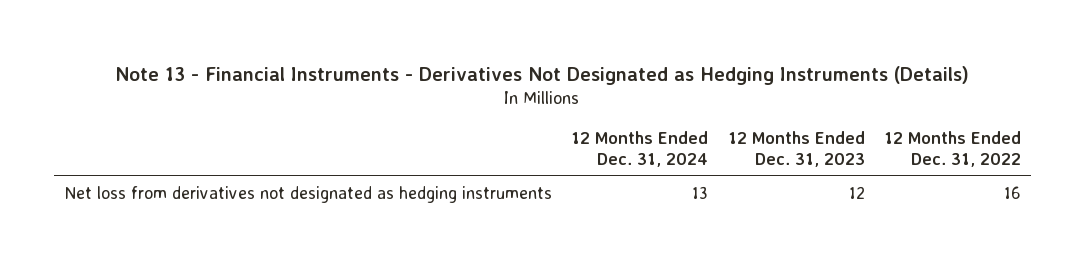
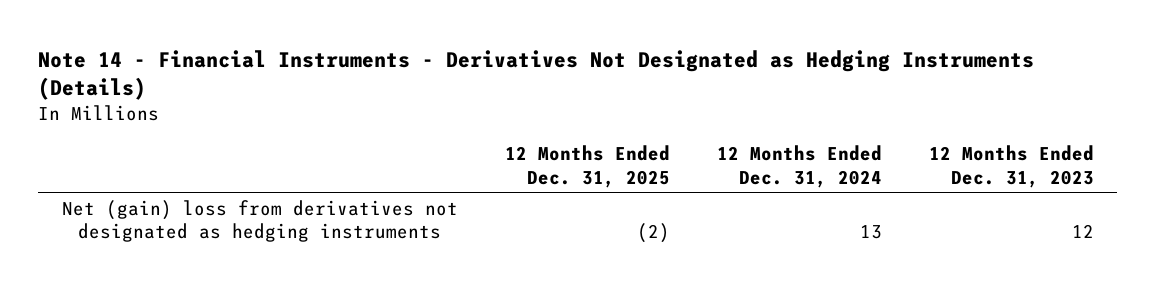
- Note 13 - Financial Instruments - Derivatives Not Designated as Hedging Instruments (Details)
+ Note 14 - Financial Instruments - Derivatives Not Designated as Hedging Instruments (Details)
- | 12 Months Ended Dec. 31, 2024 | 12 Months Ended Dec. 31, 2023 | 12 Months Ended Dec. 31, 2022
+ | 12 Months Ended Dec. 31, 2025 | 12 Months Ended Dec. 31, 2024 | 12 Months Ended Dec. 31, 2023
- Net loss from derivatives not designated as hedging instruments | 13 | 12 | 16
+ Net (gain) loss from derivatives not designated as hedging instruments | (2) | 13 | 12

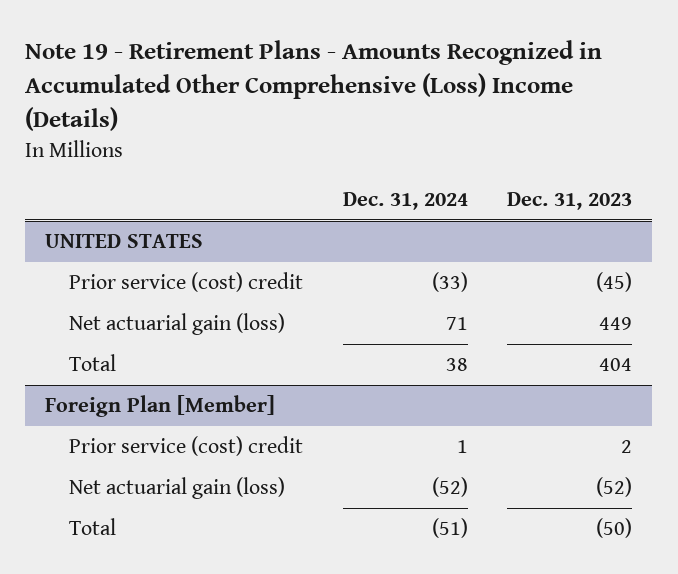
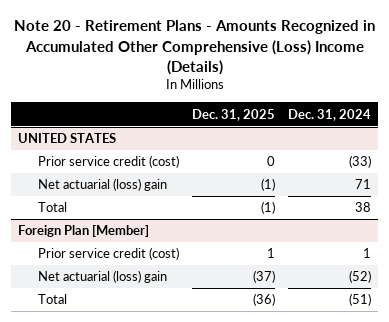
- Note 19 - Retirement Plans - Amounts Recognized in Accumulated Other Comprehensive (Loss) Income (Details)
+ Note 20 - Retirement Plans - Amounts Recognized in Accumulated Other Comprehensive (Loss) Income (Details)
- | Dec. 31, 2024 | Dec. 31, 2023
+ | Dec. 31, 2025 | Dec. 31, 2024
@ UNITED STATES
- Prior service (cost) credit | (33) | (45)
- Net actuarial gain (loss) | 71 | 449
+ Prior service credit (cost) | 0 | (33)
+ Net actuarial (loss) gain | (1) | 71
@ Foreign Plan [Member]
- Prior service (cost) credit | 1 | 2
- Net actuarial gain (loss) | (52) | (52)
+ Prior service credit (cost) | 1 | 1
+ Net actuarial (loss) gain | (37) | (52)

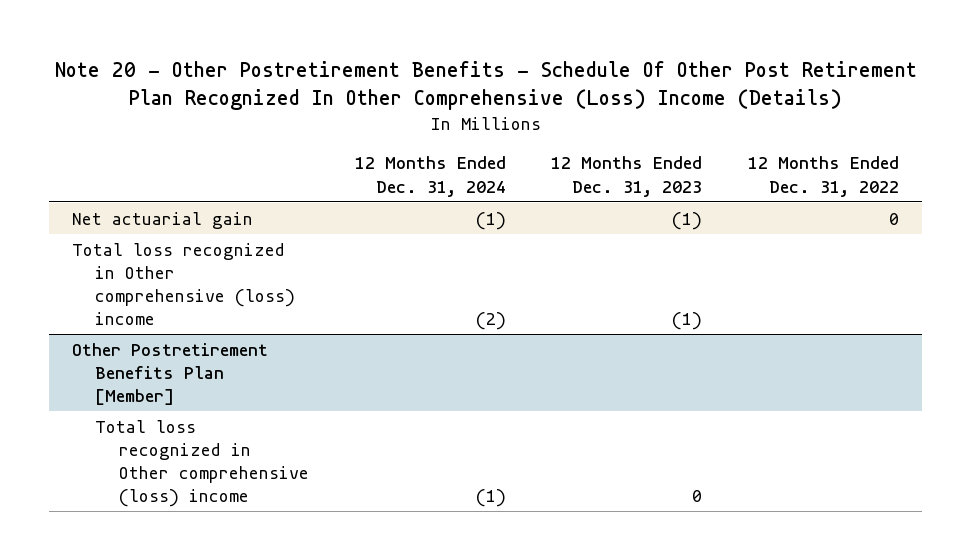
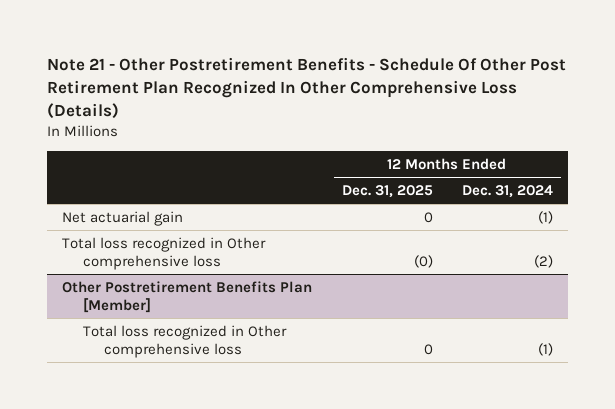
- Note 20 - Other Postretirement Benefits - Schedule Of Other Post Retirement Plan Recognized In Other Comprehensive (Loss) Income (Details)
+ Note 21 - Other Postretirement Benefits - Schedule Of Other Post Retirement Plan Recognized In Other Comprehensive Loss (Details)
- | 12 Months Ended Dec. 31, 2024 | 12 Months Ended Dec. 31, 2023 | 12 Months Ended Dec. 31, 2022
+ | 12 Months Ended Dec. 31, 2025 | 12 Months Ended Dec. 31, 2024
- Total loss recognized in Other comprehensive (loss) income | (2) | (1) |
+ Total loss recognized in Other comprehensive loss | (0) | (2)
@ Other Postretirement Benefits Plan [Member]
- Total loss recognized in Other comprehensive (loss) income | (1) | 0 |
+ Total loss recognized in Other comprehensive loss | 0 | (1)

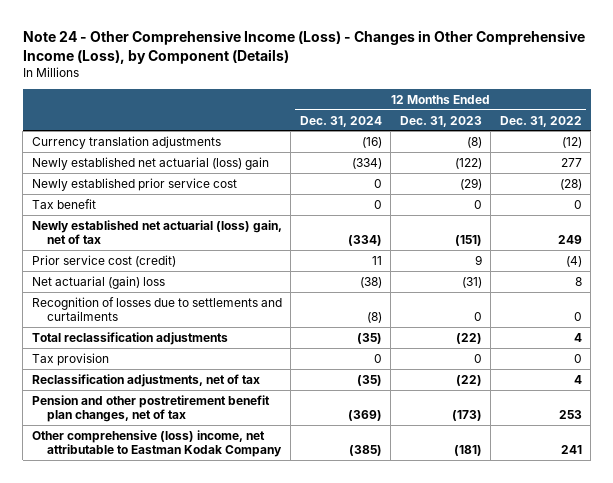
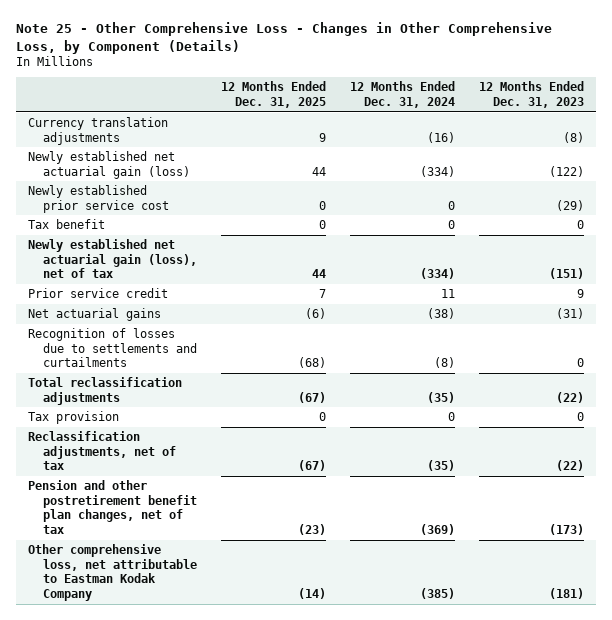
- Note 24 - Other Comprehensive Income (Loss) - Changes in Other Comprehensive Income (Loss), by Component (Details)
+ Note 25 - Other Comprehensive Loss - Changes in Other Comprehensive Loss, by Component (Details)
- | 12 Months Ended Dec. 31, 2024 | 12 Months Ended Dec. 31, 2023 | 12 Months Ended Dec. 31, 2022
+ | 12 Months Ended Dec. 31, 2025 | 12 Months Ended Dec. 31, 2024 | 12 Months Ended Dec. 31, 2023
- Newly established net actuarial (loss) gain | (334) | (122) | 277
+ Newly established net actuarial gain (loss) | 44 | (334) | (122)
- Newly established net actuarial (loss) gain, net of tax | (334) | (151) | 249
- Prior service cost (credit) | 11 | 9 | (4)
- Net actuarial (gain) loss | (38) | (31) | 8
+ Newly established net actuarial gain (loss), net of tax | 44 | (334) | (151)
+ Prior service credit | 7 | 11 | 9
+ Net actuarial gains | (6) | (38) | (31)
- Other comprehensive (loss) income, net attributable to Eastman Kodak Company | (385) | (181) | 241
+ Other comprehensive loss, net attributable to Eastman Kodak Company | (14) | (385) | (181)

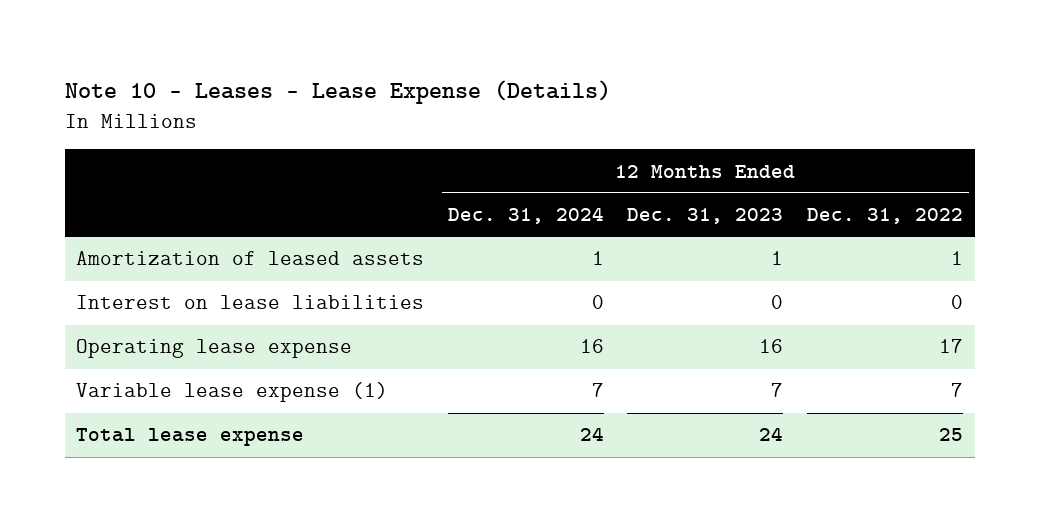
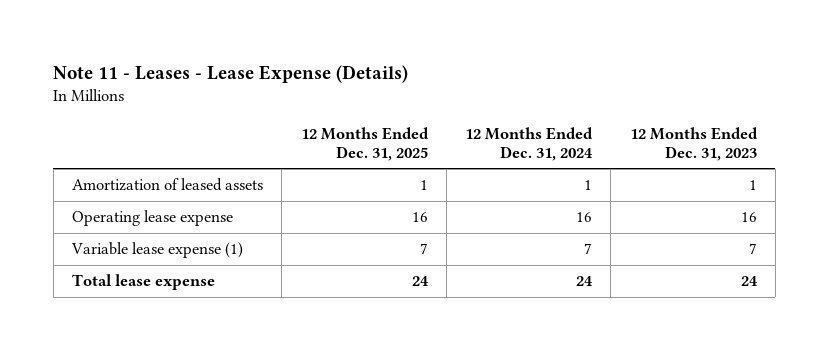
- Note 10 - Leases - Lease Expense (Details)
+ Note 11 - Leases - Lease Expense (Details)
- | 12 Months Ended Dec. 31, 2024 | 12 Months Ended Dec. 31, 2023 | 12 Months Ended Dec. 31, 2022
+ | 12 Months Ended Dec. 31, 2025 | 12 Months Ended Dec. 31, 2024 | 12 Months Ended Dec. 31, 2023
- Interest on lease liabilities | 0 | 0 | 0

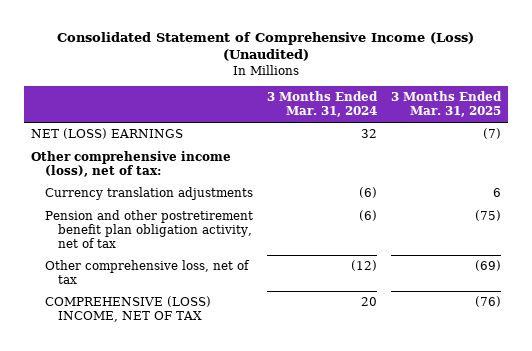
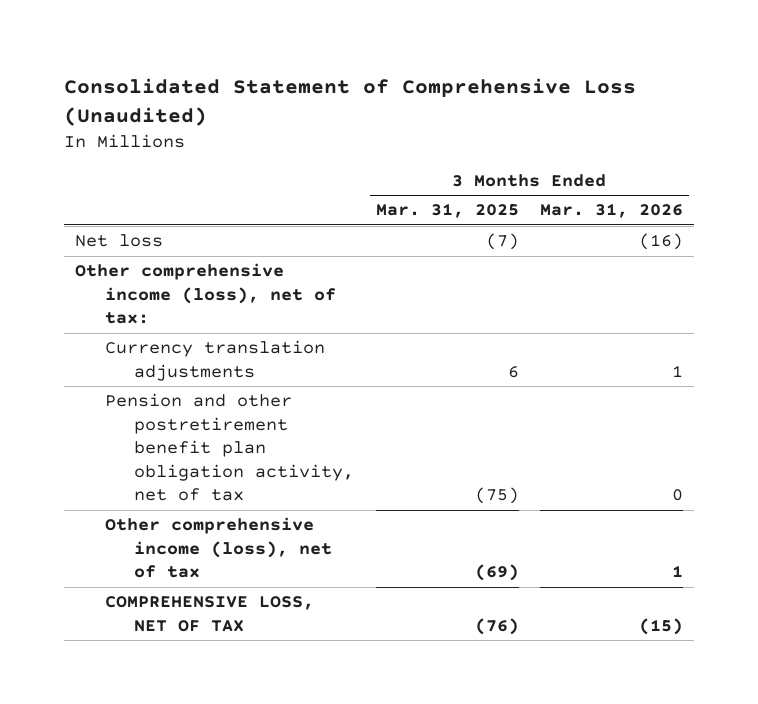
- Consolidated Statement of Comprehensive Income (Loss) (Unaudited)
+ Consolidated Statement of Comprehensive Loss (Unaudited)
- | 3 Months Ended Mar. 31, 2024 | 3 Months Ended Mar. 31, 2025
+ | 3 Months Ended Mar. 31, 2025 | 3 Months Ended Mar. 31, 2026
- NET (LOSS) EARNINGS | 32 | (7)
+ Net loss | (7) | (16)
- Other comprehensive loss, net of tax | (12) | (69)
- COMPREHENSIVE (LOSS) INCOME, NET OF TAX | 20 | (76)
+ Other comprehensive income (loss), net of tax | (69) | 1
+ COMPREHENSIVE LOSS, NET OF TAX | (76) | (15)

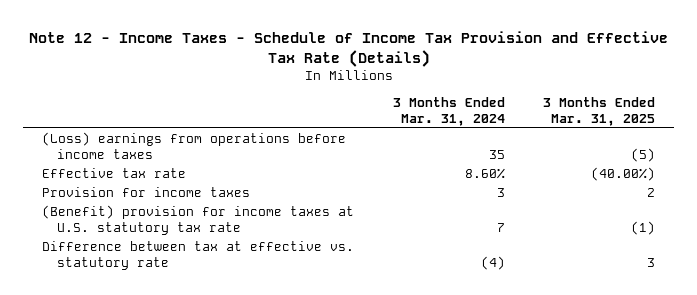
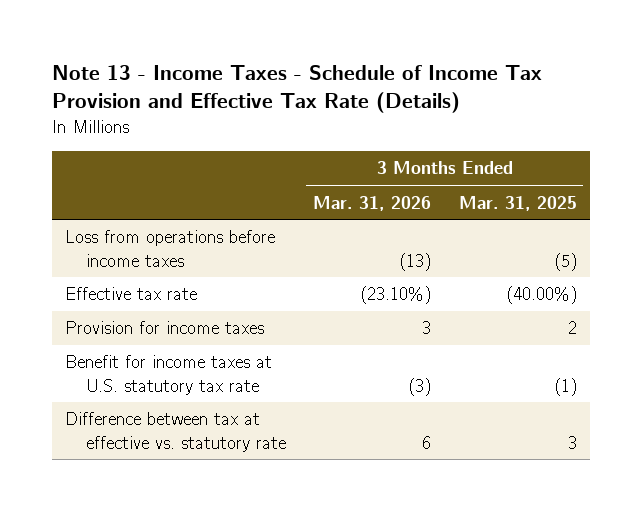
- Note 12 - Income Taxes - Schedule of Income Tax Provision and Effective Tax Rate (Details)
+ Note 13 - Income Taxes - Schedule of Income Tax Provision and Effective Tax Rate (Details)
- | 3 Months Ended Mar. 31, 2024 | 3 Months Ended Mar. 31, 2025
+ | 3 Months Ended Mar. 31, 2026 | 3 Months Ended Mar. 31, 2025
- (Loss) earnings from operations before income taxes | 35 | (5)
+ Loss from operations before income taxes | (13) | (5)
- (Benefit) provision for income taxes at U.S. statutory tax rate | 7 | (1)
+ Benefit for income taxes at U.S. statutory tax rate | (3) | (1)

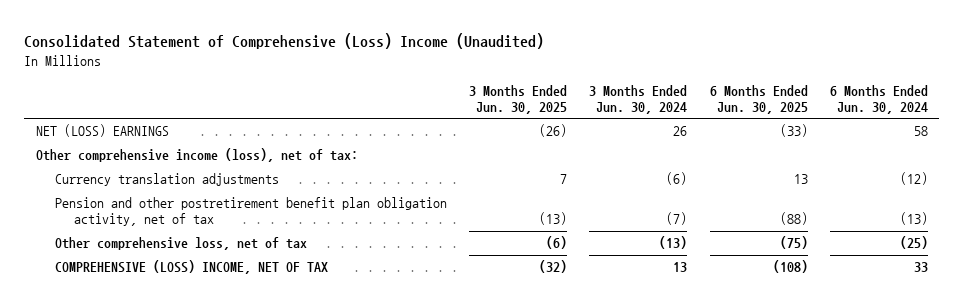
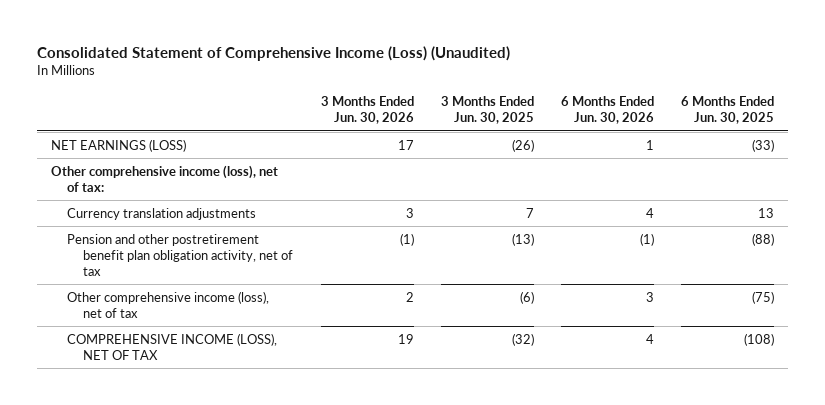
- Consolidated Statement of Comprehensive (Loss) Income (Unaudited)
+ Consolidated Statement of Comprehensive Income (Loss) (Unaudited)
- | 3 Months Ended Jun. 30, 2025 | 3 Months Ended Jun. 30, 2024 | 6 Months Ended Jun. 30, 2025 | 6 Months Ended Jun. 30, 2024
+ | 3 Months Ended Jun. 30, 2026 | 3 Months Ended Jun. 30, 2025 | 6 Months Ended Jun. 30, 2026 | 6 Months Ended Jun. 30, 2025
- NET (LOSS) EARNINGS | (26) | 26 | (33) | 58
+ NET EARNINGS (LOSS) | 17 | (26) | 1 | (33)
- Other comprehensive loss, net of tax | (6) | (13) | (75) | (25)
- COMPREHENSIVE (LOSS) INCOME, NET OF TAX | (32) | 13 | (108) | 33
+ Other comprehensive income (loss), net of tax | 2 | (6) | 3 | (75)
+ COMPREHENSIVE INCOME (LOSS), NET OF TAX | 19 | (32) | 4 | (108)

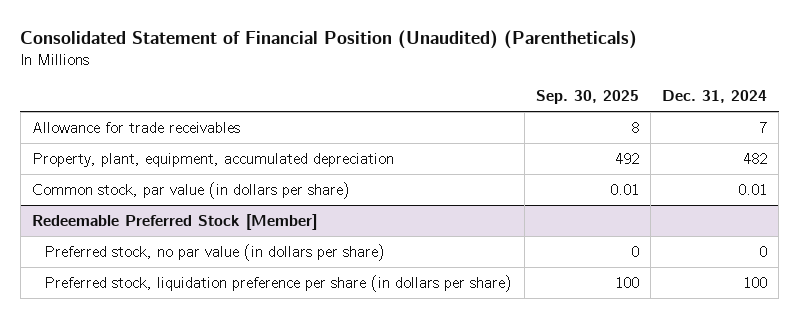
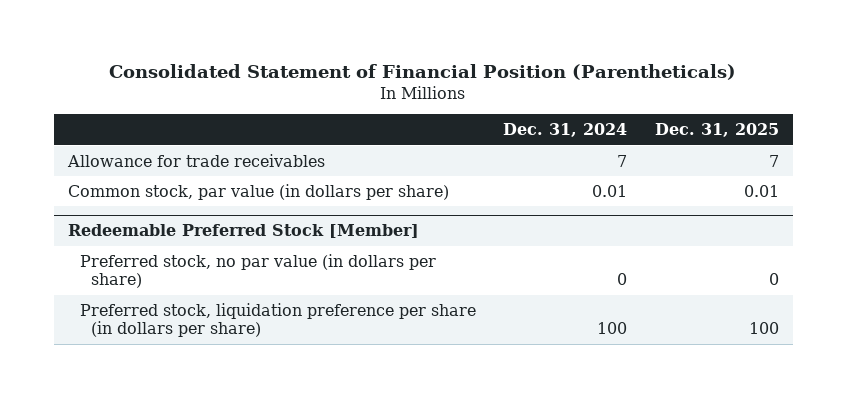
- Consolidated Statement of Financial Position (Unaudited) (Parentheticals)
+ Consolidated Statement of Financial Position (Parentheticals)
- | Sep. 30, 2025 | Dec. 31, 2024
+ | Dec. 31, 2024 | Dec. 31, 2025
- Property, plant, equipment, accumulated depreciation | 492 | 482

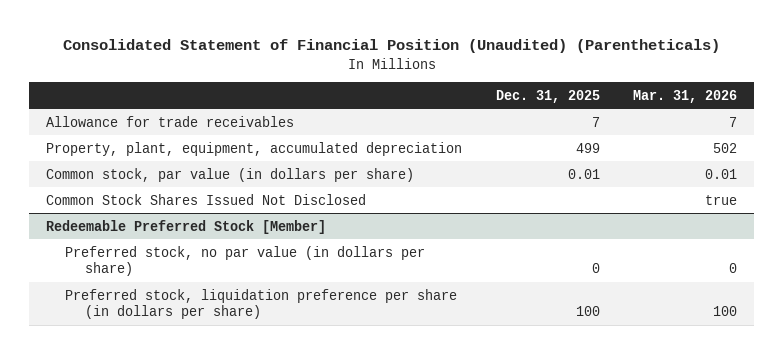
- Consolidated Statement of Financial Position (Parentheticals)
+ Consolidated Statement of Financial Position (Unaudited) (Parentheticals)
- | Dec. 31, 2024 | Dec. 31, 2025
+ | Dec. 31, 2025 | Mar. 31, 2026
+ Property, plant, equipment, accumulated depreciation | 499 | 502
+ Common Stock Shares Issued Not Disclosed | | true

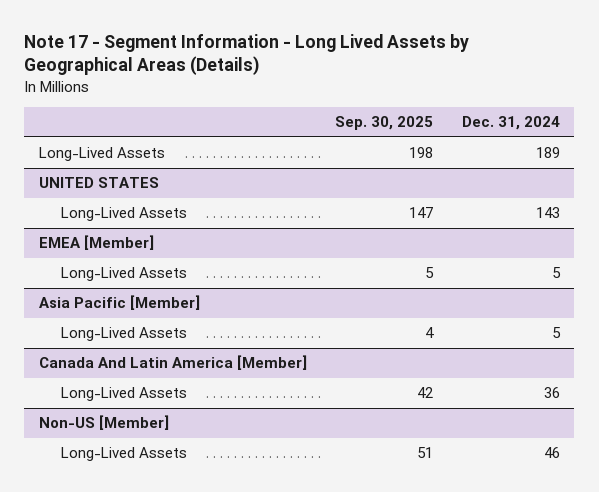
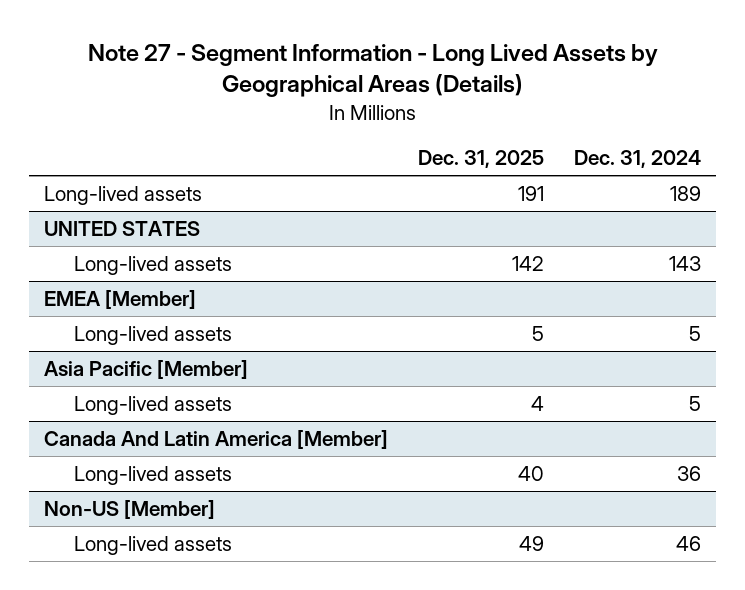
- Note 17 - Segment Information - Long Lived Assets by Geographical Areas (Details)
+ Note 27 - Segment Information - Long Lived Assets by Geographical Areas (Details)
- | Sep. 30, 2025 | Dec. 31, 2024
+ | Dec. 31, 2025 | Dec. 31, 2024
- Long-Lived Assets | 198 | 189
+ Long-lived assets | 191 | 189
@ UNITED STATES
- Long-Lived Assets | 147 | 143
+ Long-lived assets | 142 | 143
@ EMEA [Member]
- Long-Lived Assets | 5 | 5
+ Long-lived assets | 5 | 5
@ Asia Pacific [Member]
- Long-Lived Assets | 4 | 5
+ Long-lived assets | 4 | 5
@ Canada And Latin America [Member]
- Long-Lived Assets | 42 | 36
+ Long-lived assets | 40 | 36
@ Non-US [Member]
- Long-Lived Assets | 51 | 46
+ Long-lived assets | 49 | 46

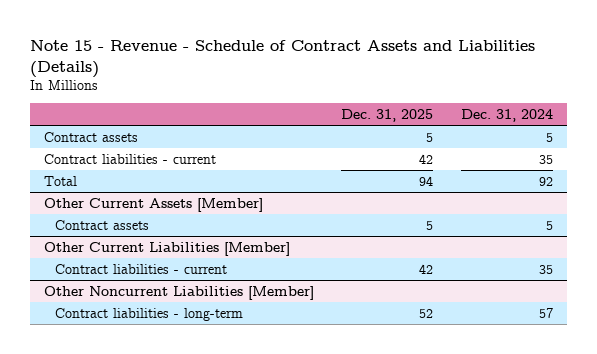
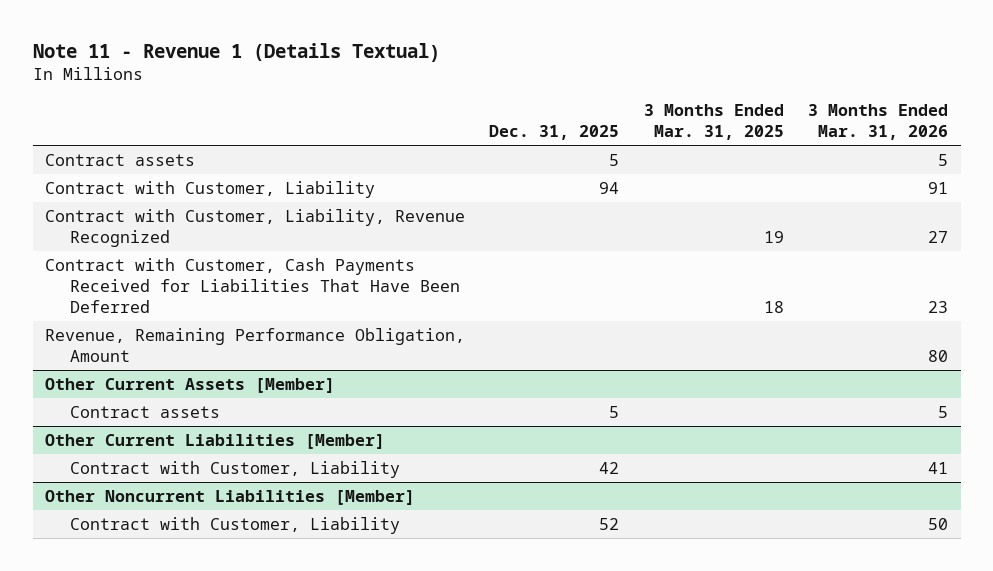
- Note 15 - Revenue - Schedule of Contract Assets and Liabilities (Details)
+ Note 11 - Revenue 1 (Details Textual)
- | Dec. 31, 2025 | Dec. 31, 2024
+ | Dec. 31, 2025 | 3 Months Ended Mar. 31, 2025 | 3 Months Ended Mar. 31, 2026
- Contract liabilities - current | 42 | 35
- Total | 94 | 92
+ Contract with Customer, Liability | 94 | | 91
+ Contract with Customer, Liability, Revenue Recognized | | 19 | 27
+ Contract with Customer, Cash Payments Received for Liabilities That Have Been Deferred | | 18 | 23
+ Revenue, Remaining Performance Obligation, Amount | | | 80
@ Other Current Liabilities [Member]
- Contract liabilities - current | 42 | 35
+ Contract with Customer, Liability | 42 | | 41
@ Other Noncurrent Liabilities [Member]
- Contract liabilities - long-term | 52 | 57
+ Contract with Customer, Liability | 52 | | 50

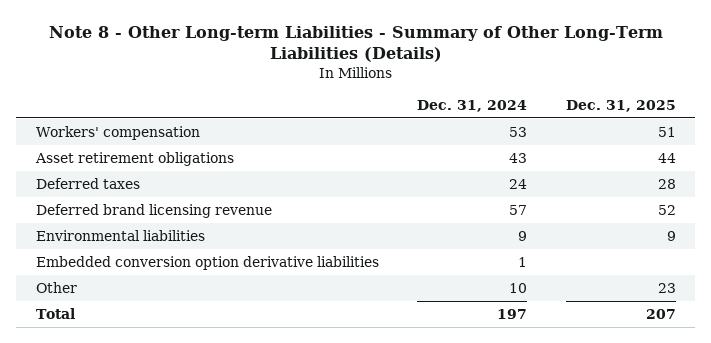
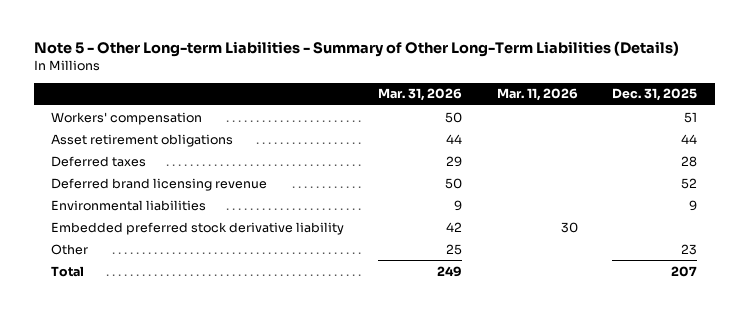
- Note 8 - Other Long-term Liabilities - Summary of Other Long-Term Liabilities (Details)
+ Note 5 - Other Long-term Liabilities - Summary of Other Long-Term Liabilities (Details)
- | Dec. 31, 2024 | Dec. 31, 2025
+ | Mar. 31, 2026 | Mar. 11, 2026 | Dec. 31, 2025
- Embedded conversion option derivative liabilities | 1 |
+ Embedded preferred stock derivative liability | 42 | 30 |

